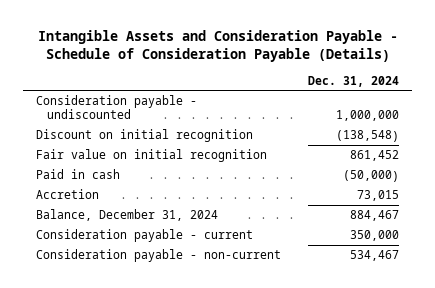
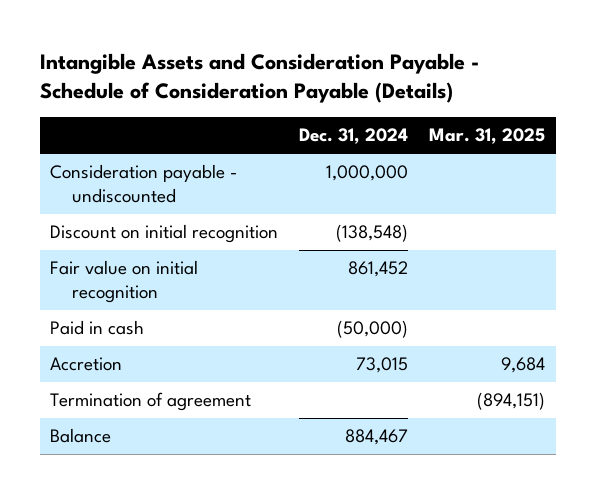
- | Dec. 31, 2024
+ | Dec. 31, 2024 | Mar. 31, 2025
- Balance, December 31, 2024 | 884,467
- Consideration payable - current | 350,000
- Consideration payable - non-current | 534,467
+ Termination of agreement | | (894,151)
+ Balance | 884,467 |

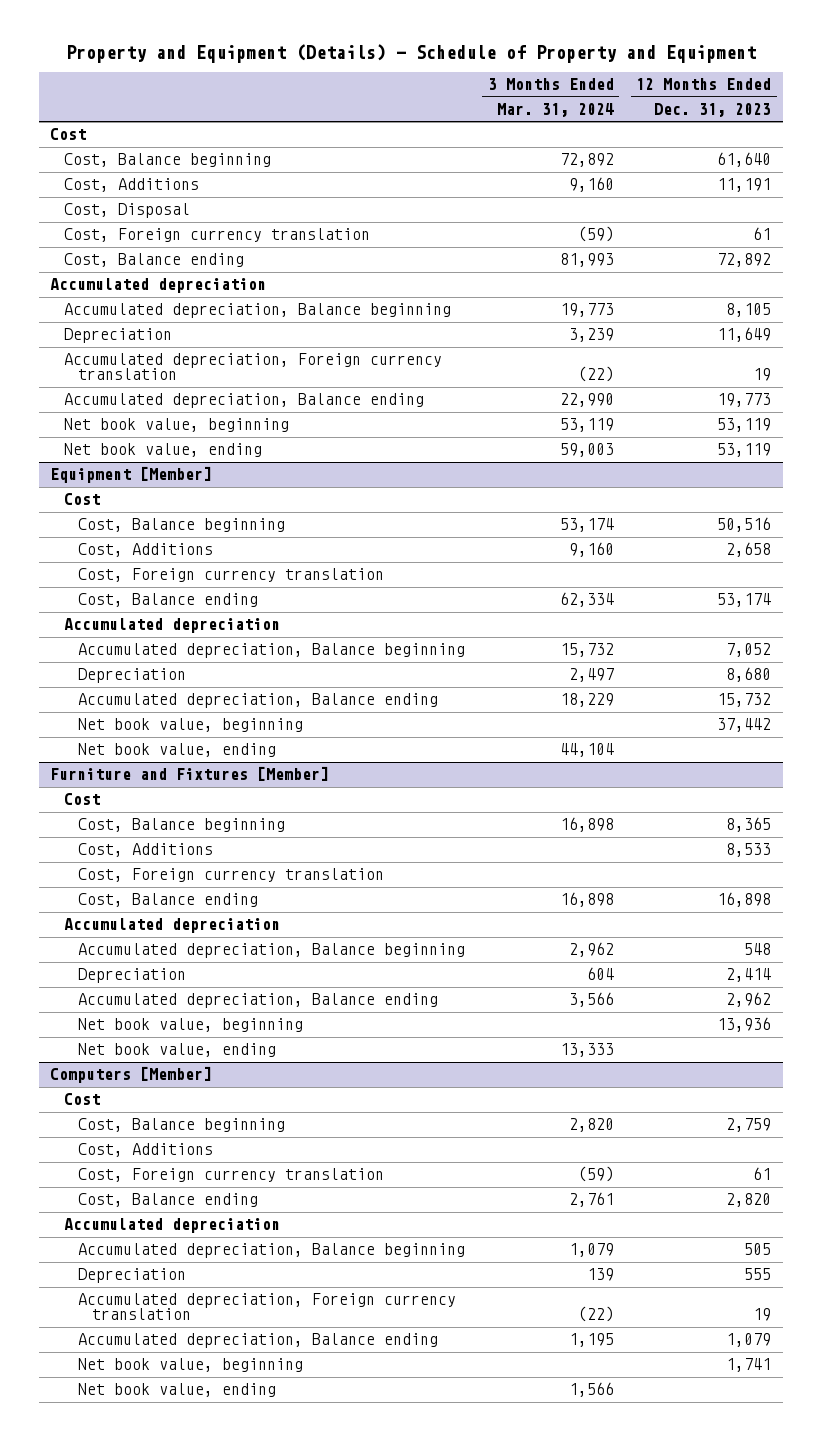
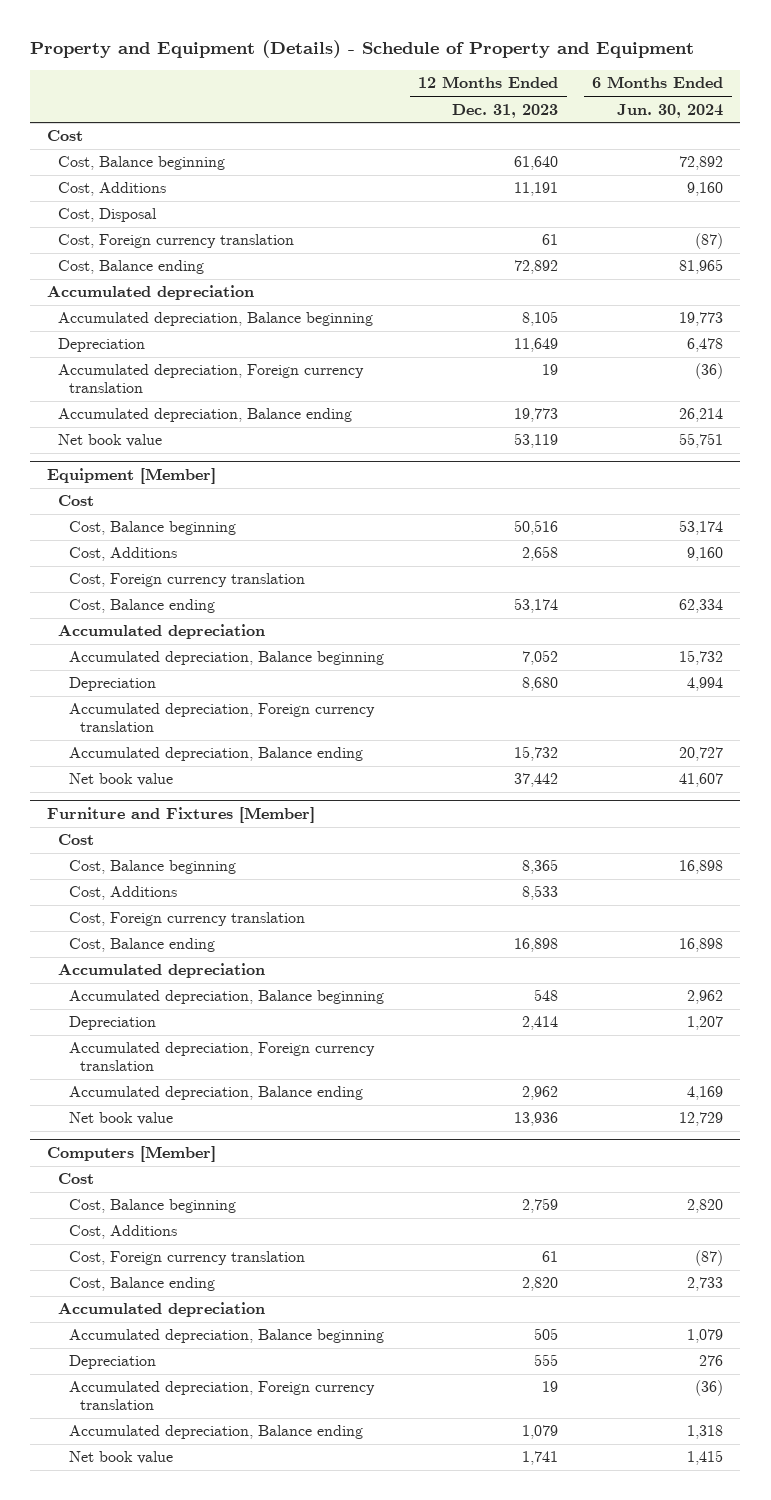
- | 3 Months Ended Mar. 31, 2024 | 12 Months Ended Dec. 31, 2023
+ | 12 Months Ended Dec. 31, 2023 | 6 Months Ended Jun. 30, 2024
- Net book value, beginning | 53,119 | 53,119
- Net book value, ending | 59,003 | 53,119
+ Net book value | 53,119 | 55,751
@ Equipment [Member]
+ Accumulated depreciation, Foreign currency translation
- Net book value, beginning | | 37,442
- Net book value, ending | 44,104 |
+ Net book value | 37,442 | 41,607
@ Furniture and Fixtures [Member]
+ Accumulated depreciation, Foreign currency translation
- Net book value, beginning | | 13,936
- Net book value, ending | 13,333 |
+ Net book value | 13,936 | 12,729
@ Computers [Member]
- Net book value, beginning | | 1,741
- Net book value, ending | 1,566 |
+ Net book value | 1,741 | 1,415

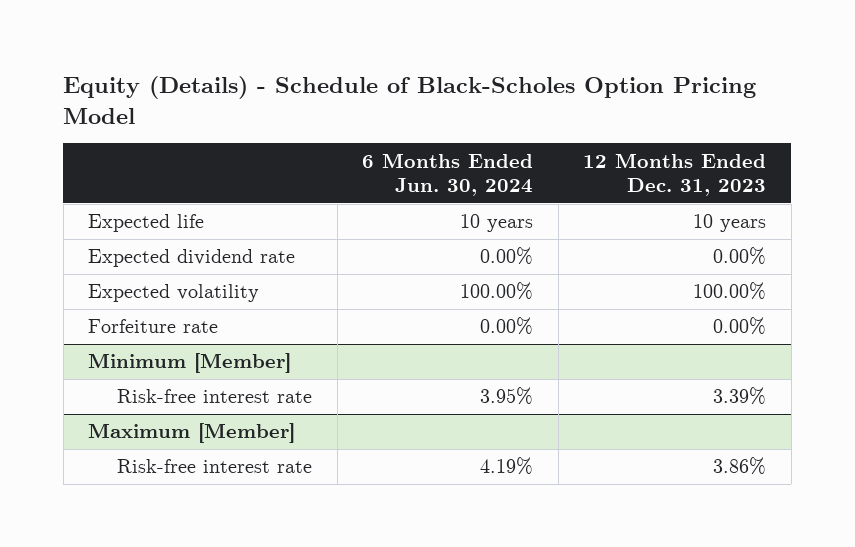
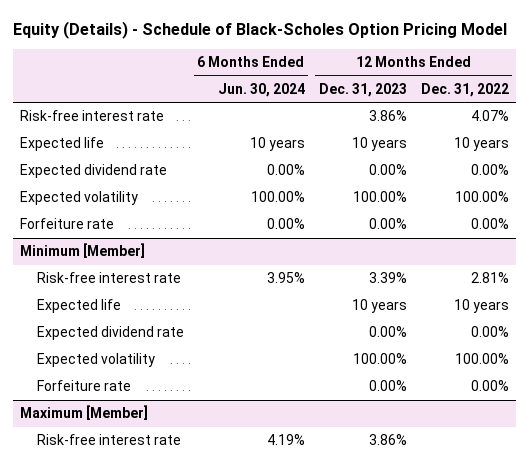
- | 6 Months Ended Jun. 30, 2024 | 12 Months Ended Dec. 31, 2023
+ | 6 Months Ended Jun. 30, 2024 | 12 Months Ended Dec. 31, 2023 | 12 Months Ended Dec. 31, 2022
+ Risk-free interest rate | | 3.86% | 4.07%
@ Minimum [Member]
+ Expected life | | 10 years | 10 years
+ Expected dividend rate | | 0.00% | 0.00%
+ Expected volatility | | 100.00% | 100.00%
+ Forfeiture rate | | 0.00% | 0.00%

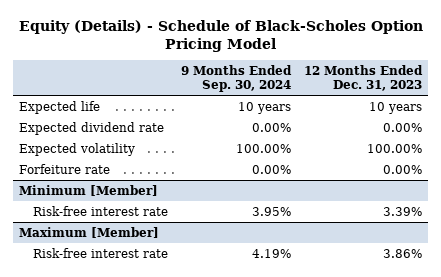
- | 6 Months Ended Jun. 30, 2024 | 12 Months Ended Dec. 31, 2023 | 12 Months Ended Dec. 31, 2022
+ | 9 Months Ended Sep. 30, 2024 | 12 Months Ended Dec. 31, 2023
- Risk-free interest rate | | 3.86% | 4.07%
@ Minimum [Member]
- Expected life | | 10 years | 10 years
- Expected dividend rate | | 0.00% | 0.00%
- Expected volatility | | 100.00% | 100.00%
- Forfeiture rate | | 0.00% | 0.00%

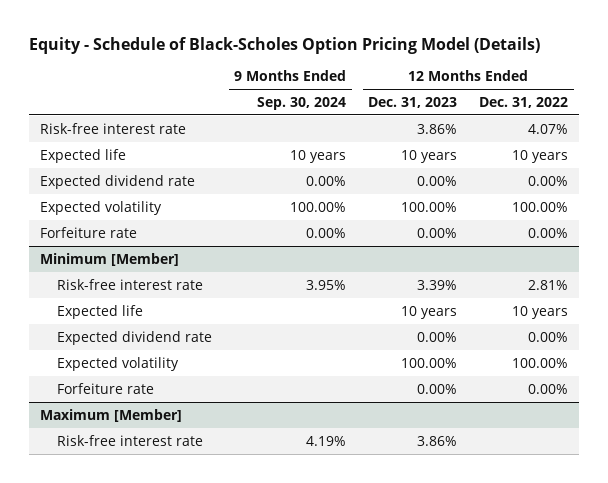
- Equity (Details) - Schedule of Black-Scholes Option Pricing Model
+ Equity - Schedule of Black-Scholes Option Pricing Model (Details)
- | 9 Months Ended Sep. 30, 2024 | 12 Months Ended Dec. 31, 2023
+ | 9 Months Ended Sep. 30, 2024 | 12 Months Ended Dec. 31, 2023 | 12 Months Ended Dec. 31, 2022
+ Risk-free interest rate | | 3.86% | 4.07%
@ Minimum [Member]
+ Expected life | | 10 years | 10 years
+ Expected dividend rate | | 0.00% | 0.00%
+ Expected volatility | | 100.00% | 100.00%
+ Forfeiture rate | | 0.00% | 0.00%

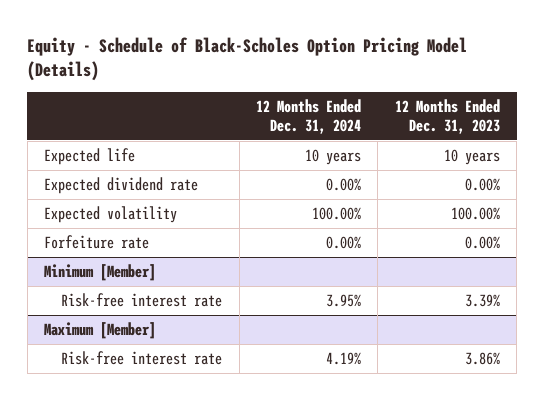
- | 9 Months Ended Sep. 30, 2024 | 12 Months Ended Dec. 31, 2023 | 12 Months Ended Dec. 31, 2022
+ | 12 Months Ended Dec. 31, 2024 | 12 Months Ended Dec. 31, 2023
- Risk-free interest rate | | 3.86% | 4.07%
@ Minimum [Member]
- Expected life | | 10 years | 10 years
- Expected dividend rate | | 0.00% | 0.00%
- Expected volatility | | 100.00% | 100.00%
- Forfeiture rate | | 0.00% | 0.00%

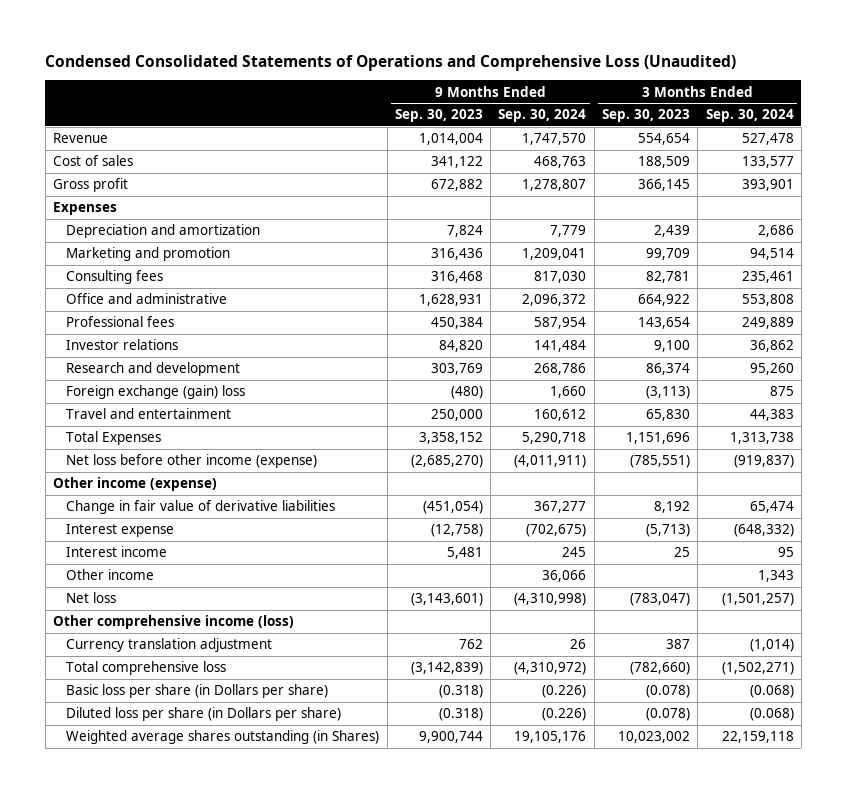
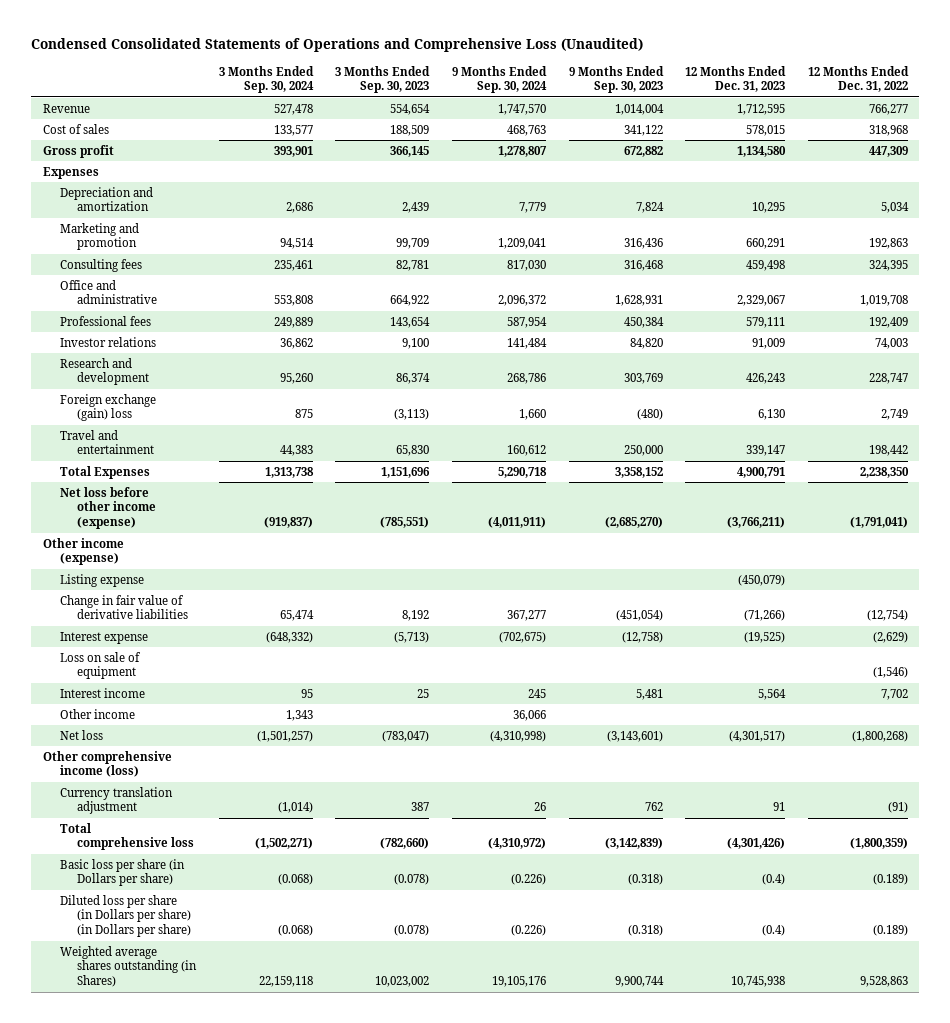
- | 9 Months Ended Sep. 30, 2023 | 9 Months Ended Sep. 30, 2024 | 3 Months Ended Sep. 30, 2023 | 3 Months Ended Sep. 30, 2024
+ | 3 Months Ended Sep. 30, 2024 | 3 Months Ended Sep. 30, 2023 | 9 Months Ended Sep. 30, 2024 | 9 Months Ended Sep. 30, 2023 | 12 Months Ended Dec. 31, 2023 | 12 Months Ended Dec. 31, 2022
+ Listing expense | | | | | (450,079) |
+ Loss on sale of equipment | | | | | | (1,546)
- Diluted loss per share (in Dollars per share) | (0.318) | (0.226) | (0.078) | (0.068)
+ Diluted loss per share (in Dollars per share) (in Dollars per share) | (0.068) | (0.078) | (0.226) | (0.318) | (0.4) | (0.189)

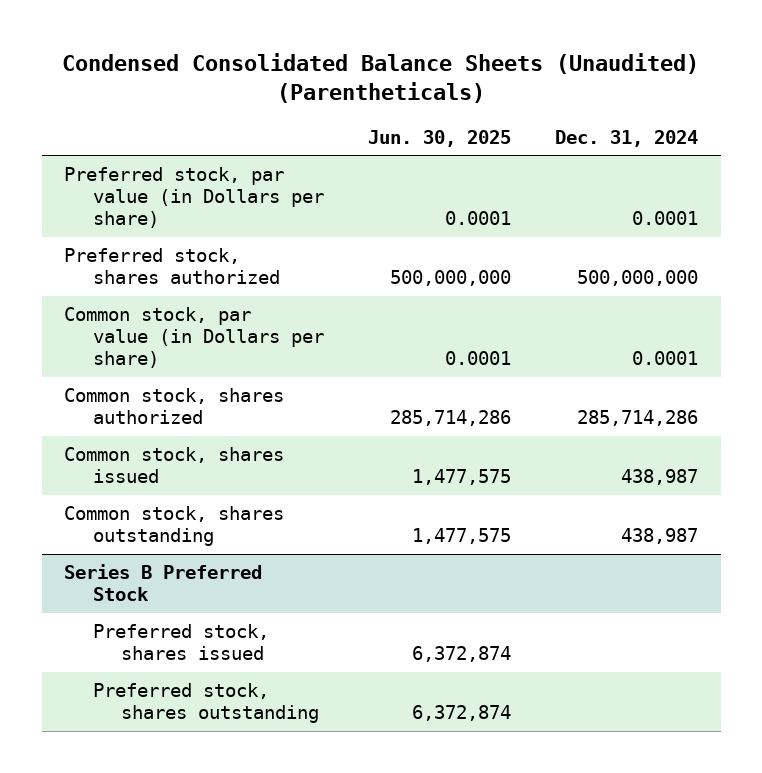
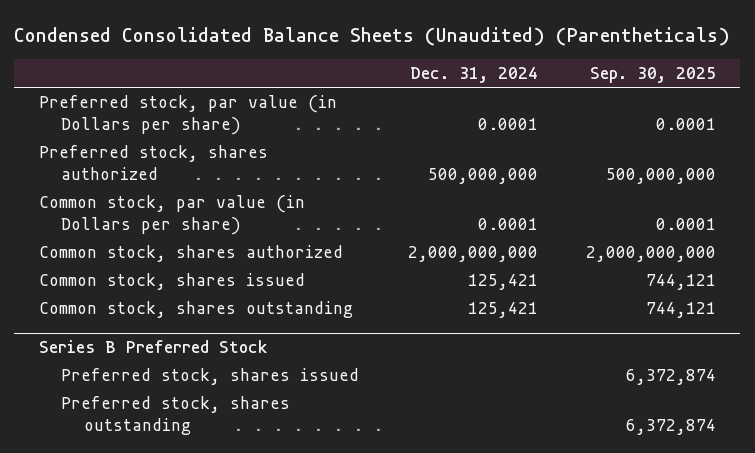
- | Jun. 30, 2025 | Dec. 31, 2024
+ | Dec. 31, 2024 | Sep. 30, 2025
- Common stock, shares authorized | 285,714,286 | 285,714,286
- Common stock, shares issued | 1,477,575 | 438,987
- Common stock, shares outstanding | 1,477,575 | 438,987
+ Common stock, shares authorized | 2,000,000,000 | 2,000,000,000
+ Common stock, shares issued | 125,421 | 744,121
+ Common stock, shares outstanding | 125,421 | 744,121

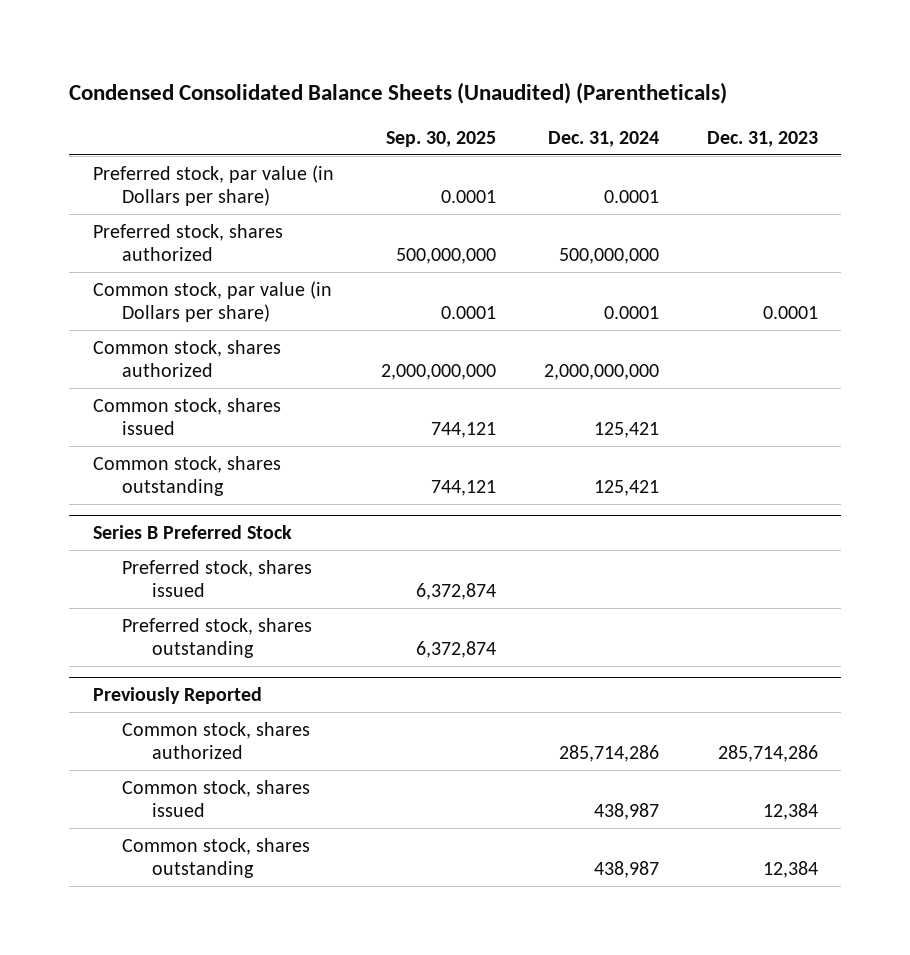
- | Dec. 31, 2024 | Sep. 30, 2025
+ | Sep. 30, 2025 | Dec. 31, 2024 | Dec. 31, 2023
+ Previously Reported
+ Common stock, shares authorized | | 285,714,286 | 285,714,286
+ Common stock, shares issued | | 438,987 | 12,384
+ Common stock, shares outstanding | | 438,987 | 12,384

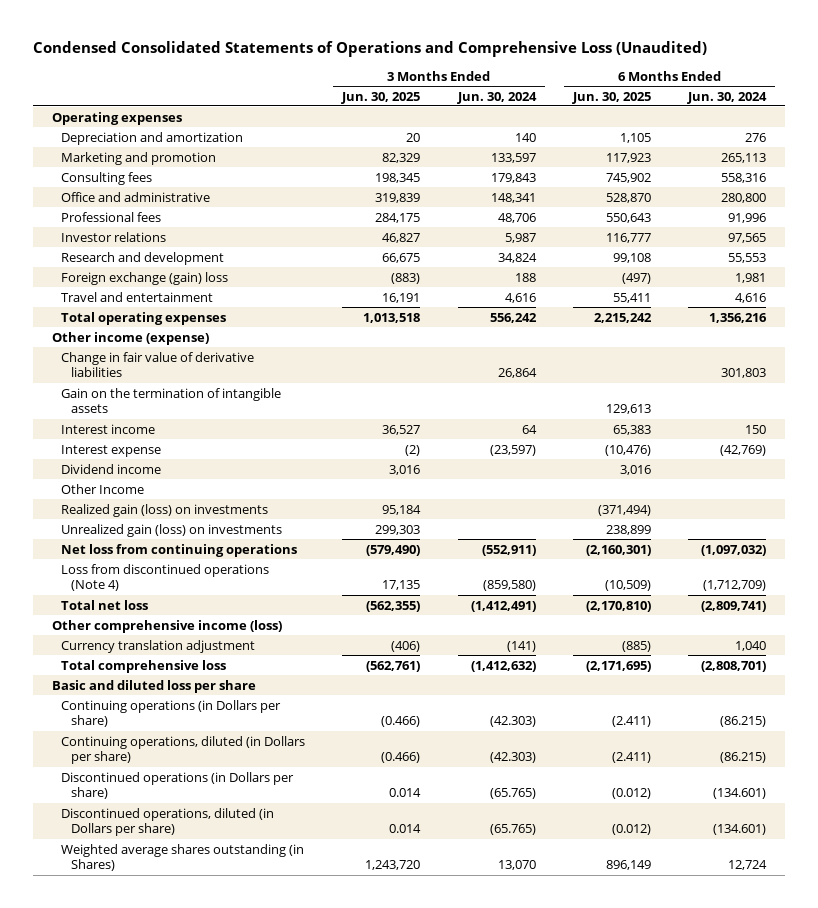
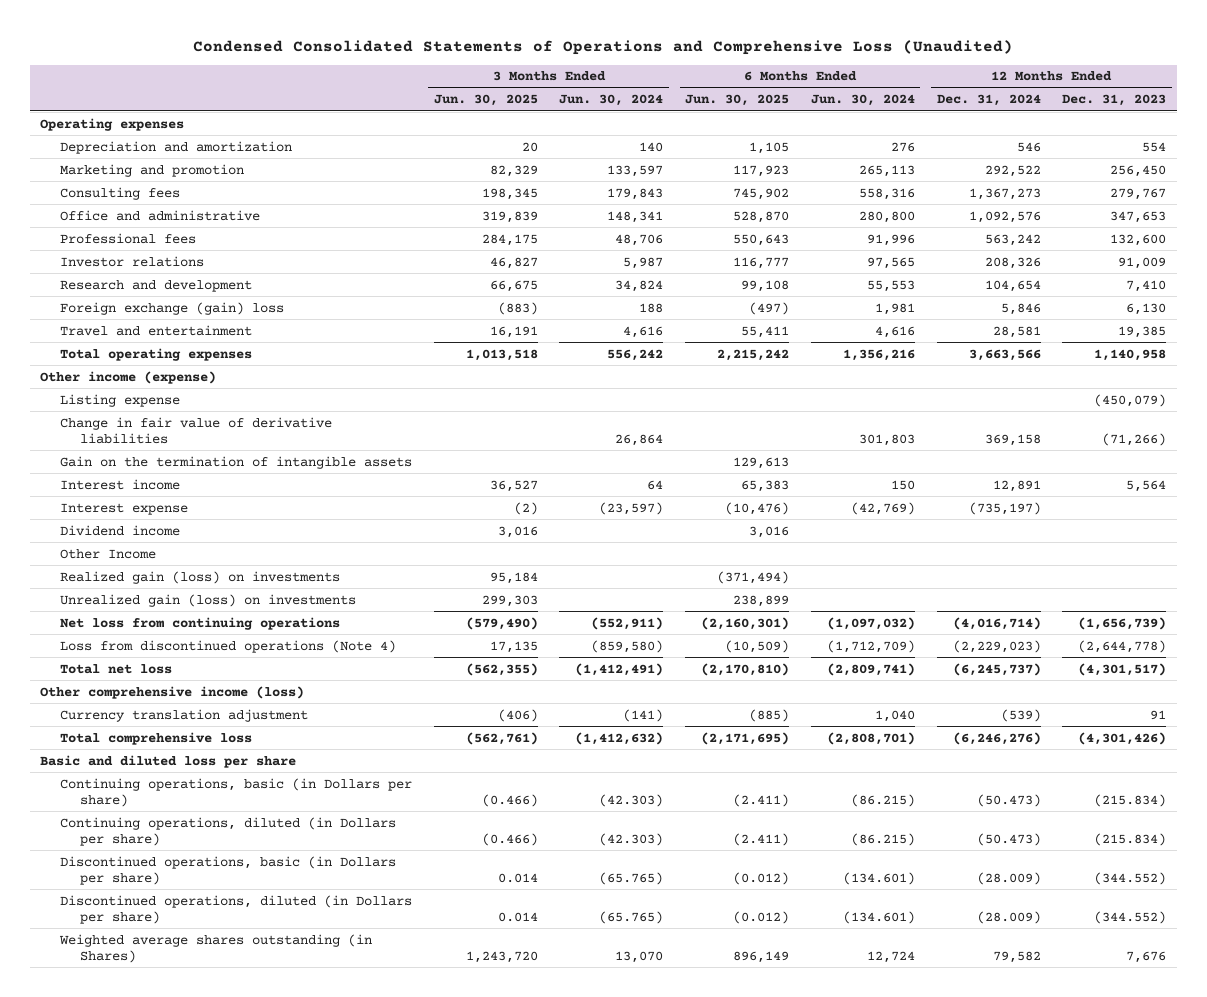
- | 3 Months Ended Jun. 30, 2025 | 3 Months Ended Jun. 30, 2024 | 6 Months Ended Jun. 30, 2025 | 6 Months Ended Jun. 30, 2024
+ | 3 Months Ended Jun. 30, 2025 | 3 Months Ended Jun. 30, 2024 | 6 Months Ended Jun. 30, 2025 | 6 Months Ended Jun. 30, 2024 | 12 Months Ended Dec. 31, 2024 | 12 Months Ended Dec. 31, 2023
+ Listing expense | | | | | | (450,079)
- Continuing operations (in Dollars per share) | (0.466) | (42.303) | (2.411) | (86.215)
+ Continuing operations, basic (in Dollars per share) | (0.466) | (42.303) | (2.411) | (86.215) | (50.473) | (215.834)
- Discontinued operations (in Dollars per share) | 0.014 | (65.765) | (0.012) | (134.601)
+ Discontinued operations, basic (in Dollars per share) | 0.014 | (65.765) | (0.012) | (134.601) | (28.009) | (344.552)

